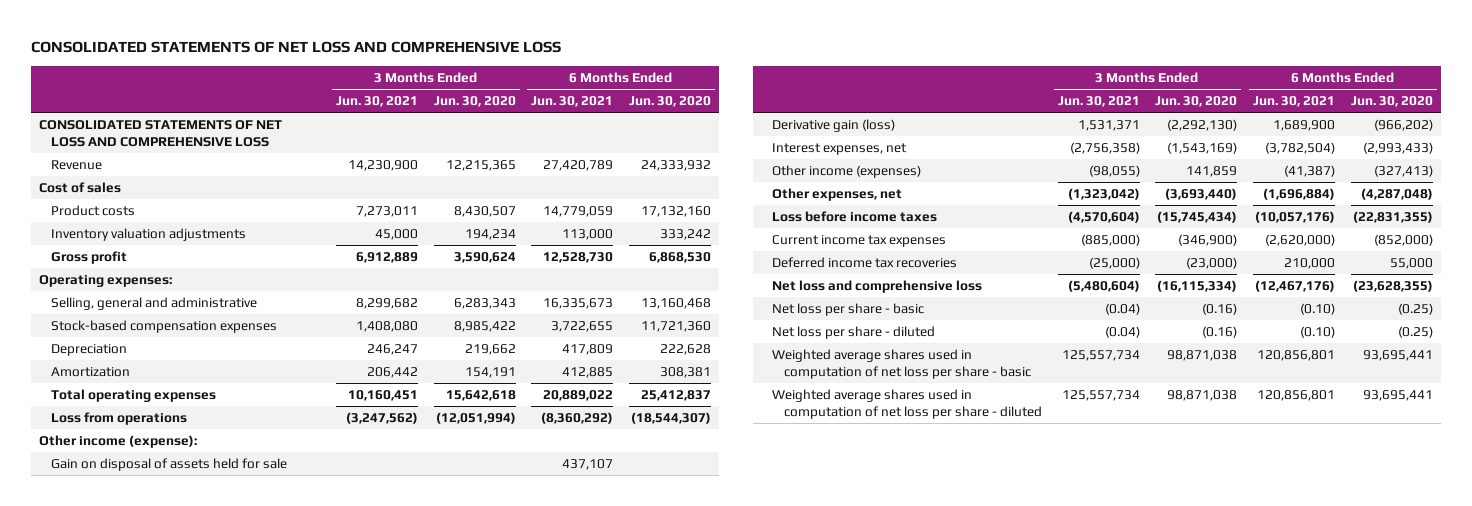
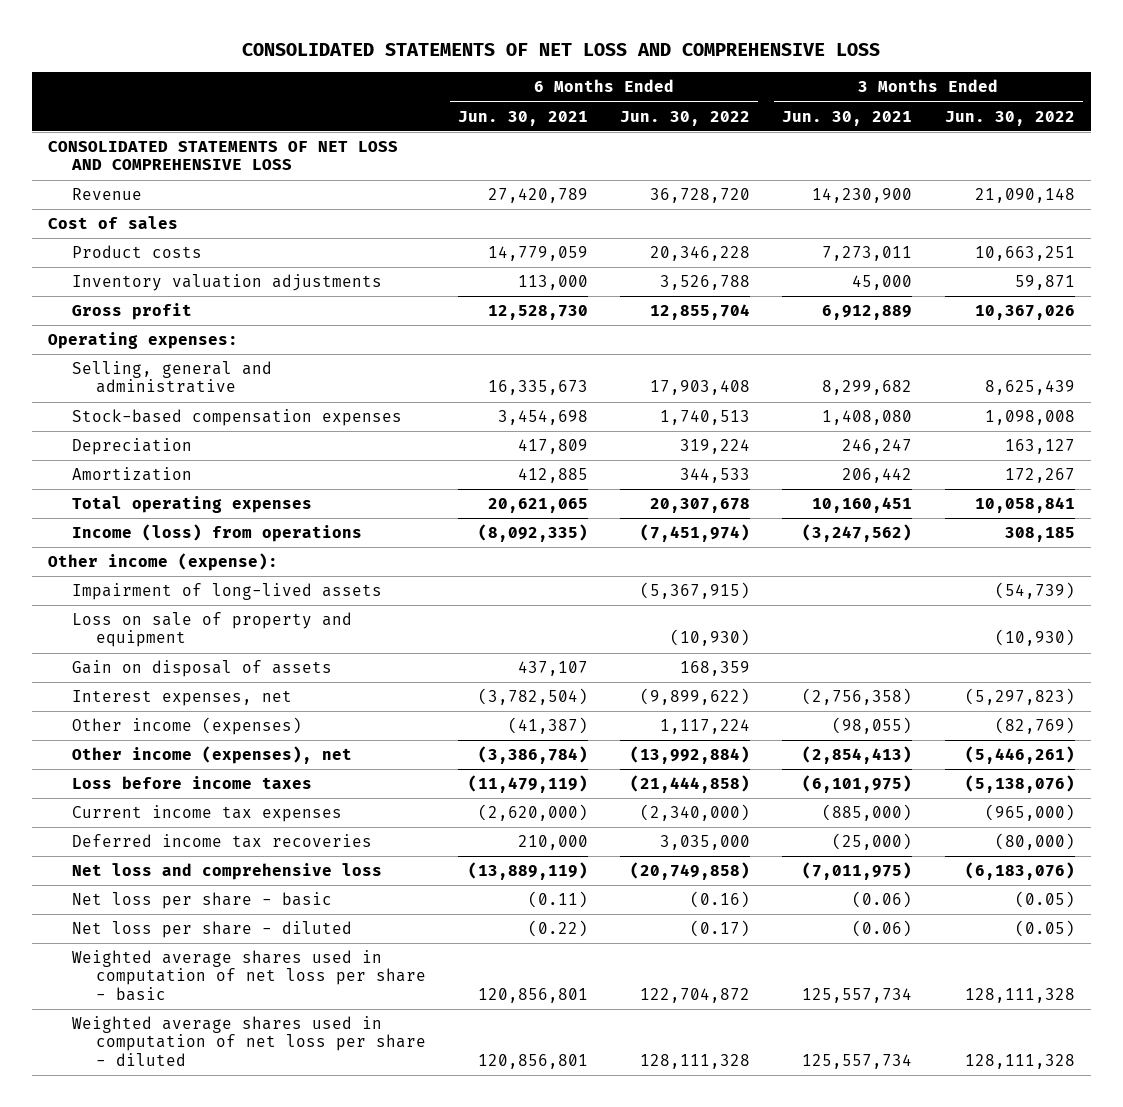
- | 3 Months Ended Jun. 30, 2021 | 3 Months Ended Jun. 30, 2020 | 6 Months Ended Jun. 30, 2021 | 6 Months Ended Jun. 30, 2020
+ | 6 Months Ended Jun. 30, 2021 | 6 Months Ended Jun. 30, 2022 | 3 Months Ended Jun. 30, 2021 | 3 Months Ended Jun. 30, 2022
- Stock-based compensation expenses | 1,408,080 | 8,985,422 | 3,722,655 | 11,721,360
+ Stock-based compensation expenses | 3,454,698 | 1,740,513 | 1,408,080 | 1,098,008
- Total operating expenses | 10,160,451 | 15,642,618 | 20,889,022 | 25,412,837
- Loss from operations | (3,247,562) | (12,051,994) | (8,360,292) | (18,544,307)
+ Total operating expenses | 20,621,065 | 20,307,678 | 10,160,451 | 10,058,841
+ Income (loss) from operations | (8,092,335) | (7,451,974) | (3,247,562) | 308,185
- Gain on disposal of assets held for sale | | | 437,107 |
- Derivative gain (loss) | 1,531,371 | (2,292,130) | 1,689,900 | (966,202)
+ Impairment of long-lived assets | | (5,367,915) | | (54,739)
+ Loss on sale of property and equipment | | (10,930) | | (10,930)
+ Gain on disposal of assets | 437,107 | 168,359 | |
- Other expenses, net | (1,323,042) | (3,693,440) | (1,696,884) | (4,287,048)
- Loss before income taxes | (4,570,604) | (15,745,434) | (10,057,176) | (22,831,355)
+ Other income (expenses), net | (3,386,784) | (13,992,884) | (2,854,413) | (5,446,261)
+ Loss before income taxes | (11,479,119) | (21,444,858) | (6,101,975) | (5,138,076)
- Net loss and comprehensive loss | (5,480,604) | (16,115,334) | (12,467,176) | (23,628,355)
- Net loss per share - basic | (0.04) | (0.16) | (0.10) | (0.25)
- Net loss per share - diluted | (0.04) | (0.16) | (0.10) | (0.25)
+ Net loss and comprehensive loss | (13,889,119) | (20,749,858) | (7,011,975) | (6,183,076)
+ Net loss per share - basic | (0.11) | (0.16) | (0.06) | (0.05)
+ Net loss per share - diluted | (0.22) | (0.17) | (0.06) | (0.05)

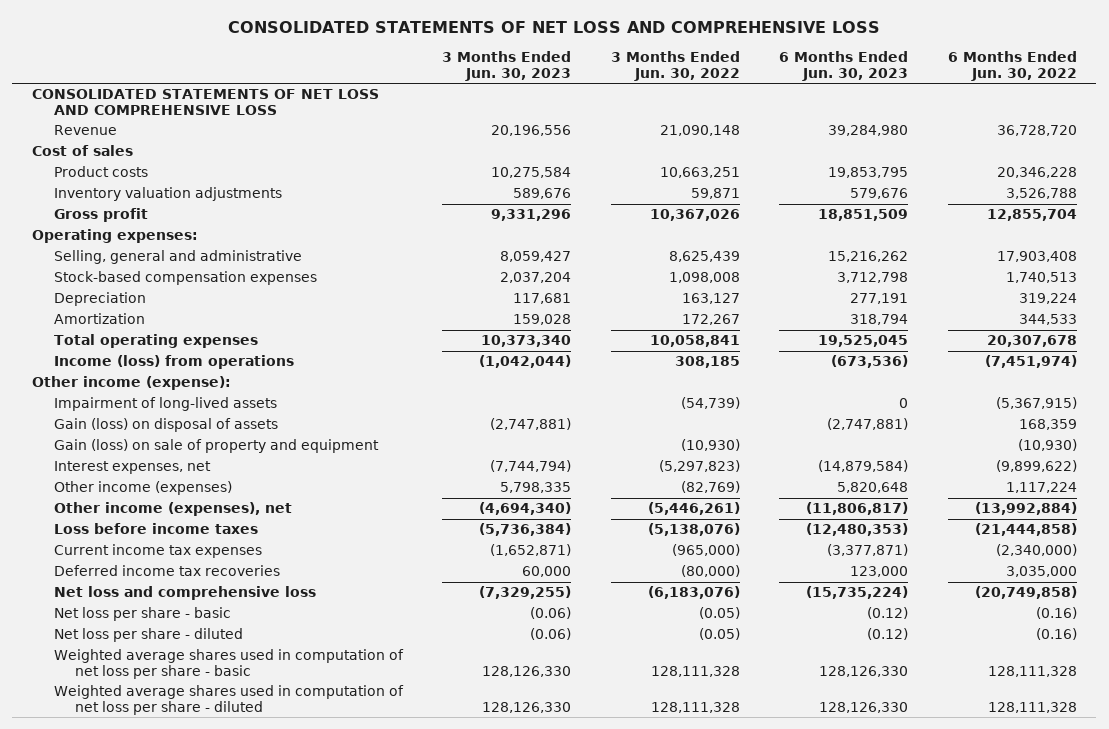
- | 6 Months Ended Jun. 30, 2021 | 6 Months Ended Jun. 30, 2022 | 3 Months Ended Jun. 30, 2021 | 3 Months Ended Jun. 30, 2022
+ | 3 Months Ended Jun. 30, 2023 | 3 Months Ended Jun. 30, 2022 | 6 Months Ended Jun. 30, 2023 | 6 Months Ended Jun. 30, 2022
- Loss on sale of property and equipment | | (10,930) | | (10,930)
- Gain on disposal of assets | 437,107 | 168,359 | |
+ Gain (loss) on disposal of assets | (2,747,881) | | (2,747,881) | 168,359
+ Gain (loss) on sale of property and equipment | | (10,930) | | (10,930)
- Net loss per share - diluted | (0.22) | (0.17) | (0.06) | (0.05)
- Weighted average shares used in computation of net loss per share - basic | 120,856,801 | 122,704,872 | 125,557,734 | 128,111,328
+ Net loss per share - diluted | (0.06) | (0.05) | (0.12) | (0.16)
+ Weighted average shares used in computation of net loss per share - basic | 128,126,330 | 128,111,328 | 128,126,330 | 128,111,328

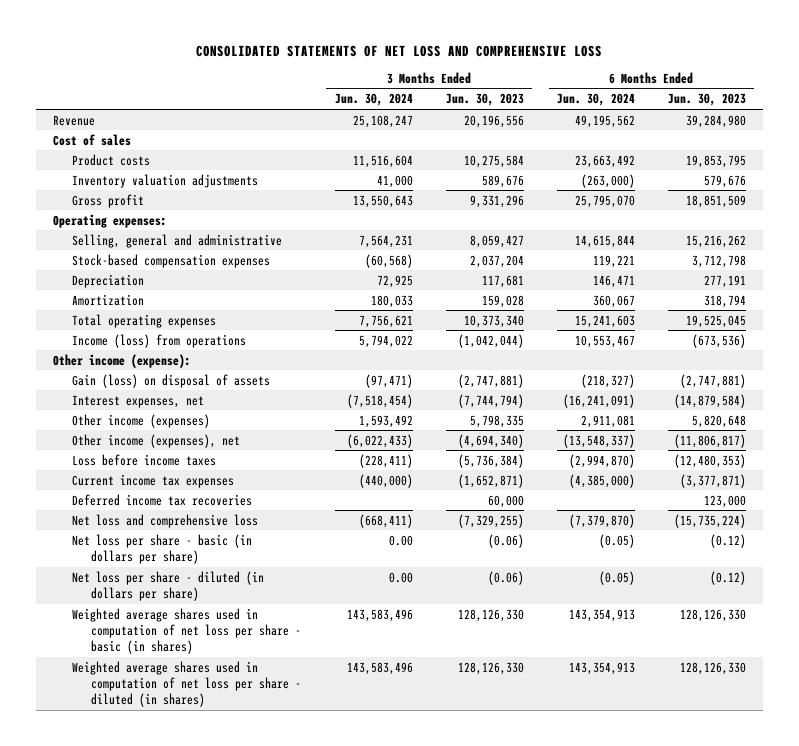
- | 3 Months Ended Jun. 30, 2023 | 3 Months Ended Jun. 30, 2022 | 6 Months Ended Jun. 30, 2023 | 6 Months Ended Jun. 30, 2022
+ | 3 Months Ended Jun. 30, 2024 | 3 Months Ended Jun. 30, 2023 | 6 Months Ended Jun. 30, 2024 | 6 Months Ended Jun. 30, 2023
- CONSOLIDATED STATEMENTS OF NET LOSS AND COMPREHENSIVE LOSS
- Impairment of long-lived assets | | (54,739) | 0 | (5,367,915)
- Gain (loss) on sale of property and equipment | | (10,930) | | (10,930)
- Net loss per share - basic | (0.06) | (0.05) | (0.12) | (0.16)
- Net loss per share - diluted | (0.06) | (0.05) | (0.12) | (0.16)
- Weighted average shares used in computation of net loss per share - basic | 128,126,330 | 128,111,328 | 128,126,330 | 128,111,328
- Weighted average shares used in computation of net loss per share - diluted | 128,126,330 | 128,111,328 | 128,126,330 | 128,111,328
+ Net loss per share - basic (in dollars per share) | 0.00 | (0.06) | (0.05) | (0.12)
+ Net loss per share - diluted (in dollars per share) | 0.00 | (0.06) | (0.05) | (0.12)
+ Weighted average shares used in computation of net loss per share - basic (in shares) | 143,583,496 | 128,126,330 | 143,354,913 | 128,126,330
+ Weighted average shares used in computation of net loss per share - diluted (in shares) | 143,583,496 | 128,126,330 | 143,354,913 | 128,126,330

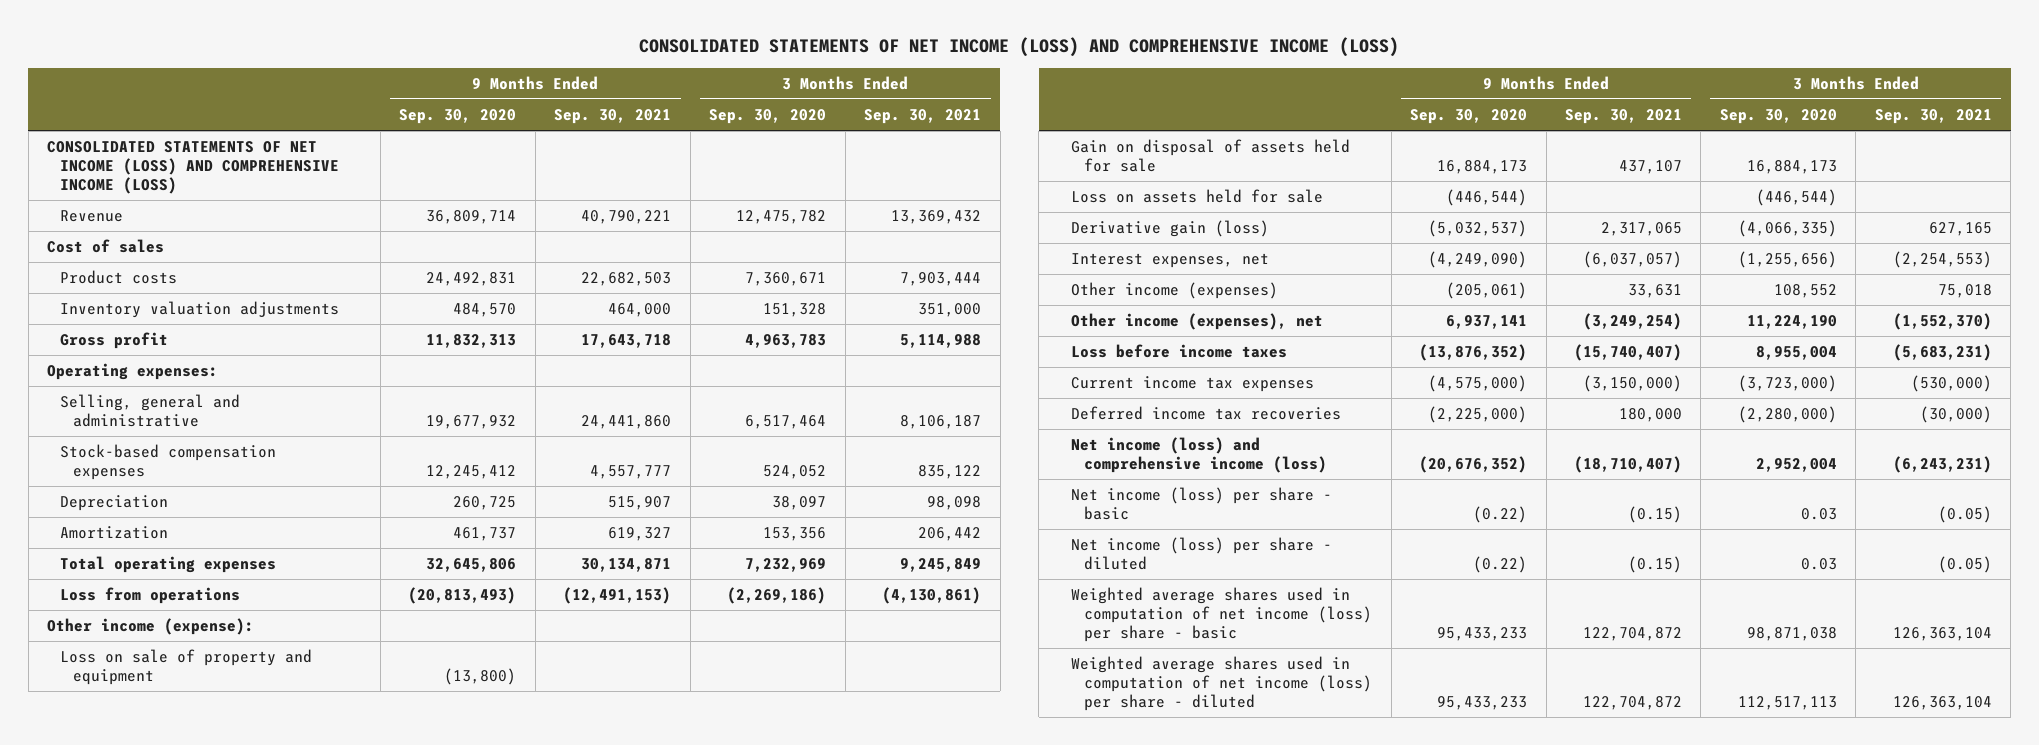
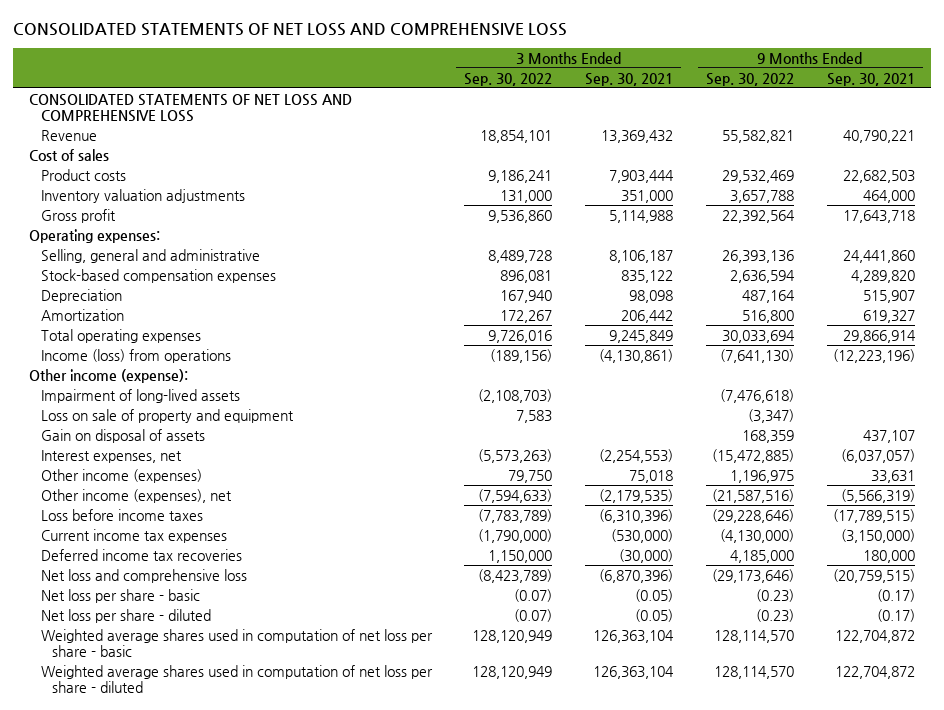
- CONSOLIDATED STATEMENTS OF NET INCOME (LOSS) AND COMPREHENSIVE INCOME (LOSS)
+ CONSOLIDATED STATEMENTS OF NET LOSS AND COMPREHENSIVE LOSS
- | 9 Months Ended Sep. 30, 2020 | 9 Months Ended Sep. 30, 2021 | 3 Months Ended Sep. 30, 2020 | 3 Months Ended Sep. 30, 2021
+ | 3 Months Ended Sep. 30, 2022 | 3 Months Ended Sep. 30, 2021 | 9 Months Ended Sep. 30, 2022 | 9 Months Ended Sep. 30, 2021
- CONSOLIDATED STATEMENTS OF NET INCOME (LOSS) AND COMPREHENSIVE INCOME (LOSS)
+ CONSOLIDATED STATEMENTS OF NET LOSS AND COMPREHENSIVE LOSS
- Stock-based compensation expenses | 12,245,412 | 4,557,777 | 524,052 | 835,122
+ Stock-based compensation expenses | 896,081 | 835,122 | 2,636,594 | 4,289,820
- Total operating expenses | 32,645,806 | 30,134,871 | 7,232,969 | 9,245,849
- Loss from operations | (20,813,493) | (12,491,153) | (2,269,186) | (4,130,861)
+ Total operating expenses | 9,726,016 | 9,245,849 | 30,033,694 | 29,866,914
+ Income (loss) from operations | (189,156) | (4,130,861) | (7,641,130) | (12,223,196)
+ Impairment of long-lived assets | (2,108,703) | | (7,476,618) |
- Gain on disposal of assets held for sale | 16,884,173 | 437,107 | 16,884,173 |
- Loss on assets held for sale | (446,544) | | (446,544) |
- Derivative gain (loss) | (5,032,537) | 2,317,065 | (4,066,335) | 627,165
+ Gain on disposal of assets | | | 168,359 | 437,107
- Other income (expenses), net | 6,937,141 | (3,249,254) | 11,224,190 | (1,552,370)
- Loss before income taxes | (13,876,352) | (15,740,407) | 8,955,004 | (5,683,231)
+ Other income (expenses), net | (7,594,633) | (2,179,535) | (21,587,516) | (5,566,319)
+ Loss before income taxes | (7,783,789) | (6,310,396) | (29,228,646) | (17,789,515)
- Net income (loss) and comprehensive income (loss) | (20,676,352) | (18,710,407) | 2,952,004 | (6,243,231)
- Net income (loss) per share - basic | (0.22) | (0.15) | 0.03 | (0.05)
- Net income (loss) per share - diluted | (0.22) | (0.15) | 0.03 | (0.05)
- Weighted average shares used in computation of net income (loss) per share - basic | 95,433,233 | 122,704,872 | 98,871,038 | 126,363,104
- Weighted average shares used in computation of net income (loss) per share - diluted | 95,433,233 | 122,704,872 | 112,517,113 | 126,363,104
+ Net loss and comprehensive loss | (8,423,789) | (6,870,396) | (29,173,646) | (20,759,515)
+ Net loss per share - basic | (0.07) | (0.05) | (0.23) | (0.17)
+ Net loss per share - diluted | (0.07) | (0.05) | (0.23) | (0.17)
+ Weighted average shares used in computation of net loss per share - basic | 128,120,949 | 126,363,104 | 128,114,570 | 122,704,872
+ Weighted average shares used in computation of net loss per share - diluted | 128,120,949 | 126,363,104 | 128,114,570 | 122,704,872

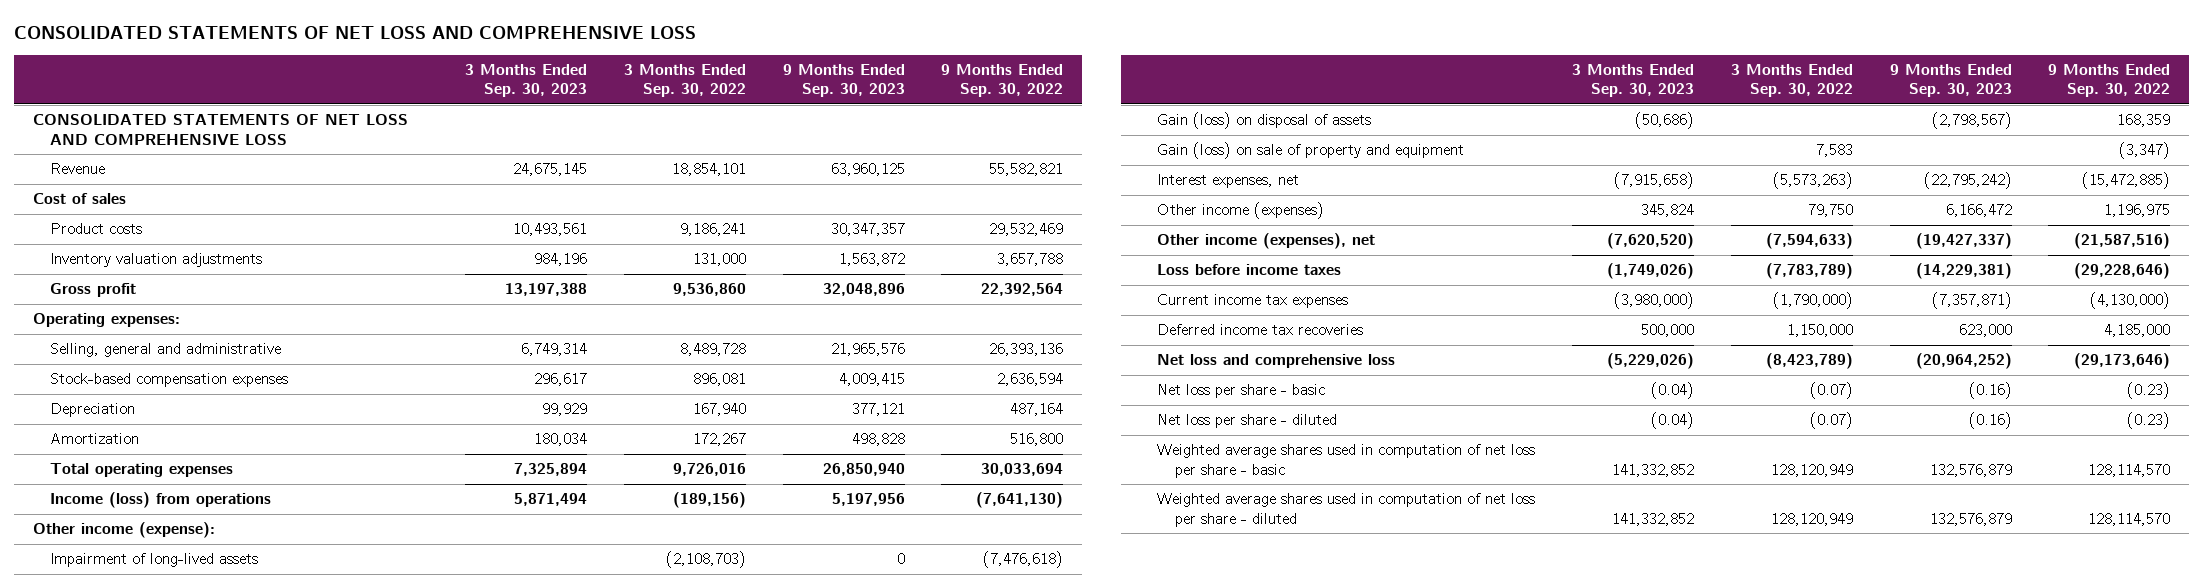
- | 3 Months Ended Sep. 30, 2022 | 3 Months Ended Sep. 30, 2021 | 9 Months Ended Sep. 30, 2022 | 9 Months Ended Sep. 30, 2021
+ | 3 Months Ended Sep. 30, 2023 | 3 Months Ended Sep. 30, 2022 | 9 Months Ended Sep. 30, 2023 | 9 Months Ended Sep. 30, 2022
- Loss on sale of property and equipment | 7,583 | | (3,347) |
- Gain on disposal of assets | | | 168,359 | 437,107
+ Gain (loss) on disposal of assets | (50,686) | | (2,798,567) | 168,359
+ Gain (loss) on sale of property and equipment | | 7,583 | | (3,347)

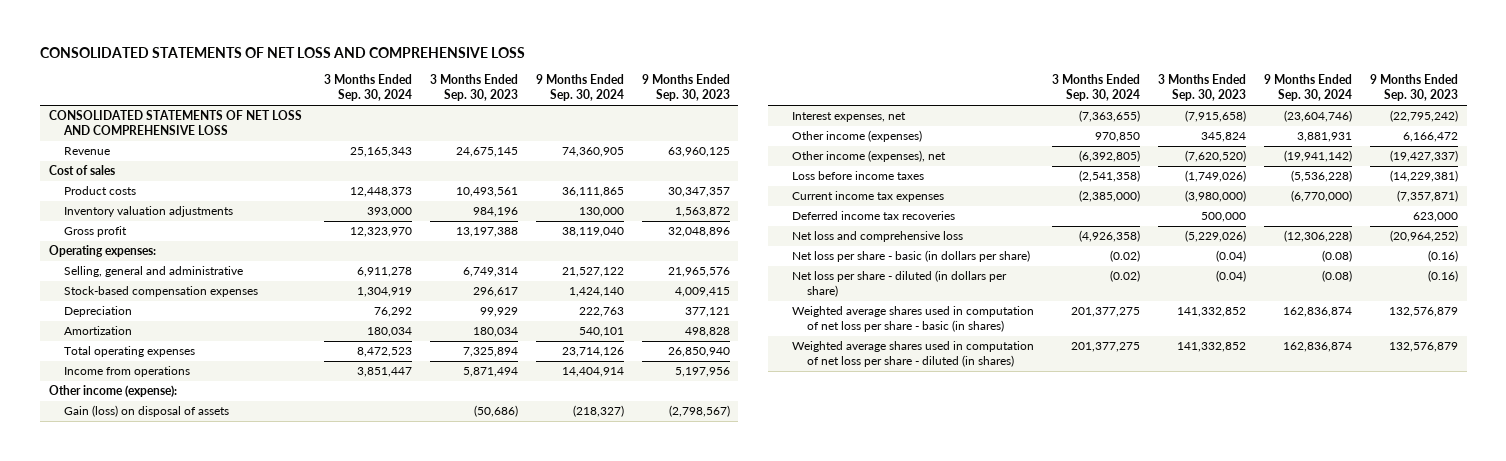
- | 3 Months Ended Sep. 30, 2023 | 3 Months Ended Sep. 30, 2022 | 9 Months Ended Sep. 30, 2023 | 9 Months Ended Sep. 30, 2022
+ | 3 Months Ended Sep. 30, 2024 | 3 Months Ended Sep. 30, 2023 | 9 Months Ended Sep. 30, 2024 | 9 Months Ended Sep. 30, 2023
- Income (loss) from operations | 5,871,494 | (189,156) | 5,197,956 | (7,641,130)
+ Income from operations | 3,851,447 | 5,871,494 | 14,404,914 | 5,197,956
- Impairment of long-lived assets | | (2,108,703) | 0 | (7,476,618)
- Gain (loss) on sale of property and equipment | | 7,583 | | (3,347)
- Net loss per share - basic | (0.04) | (0.07) | (0.16) | (0.23)
- Net loss per share - diluted | (0.04) | (0.07) | (0.16) | (0.23)
- Weighted average shares used in computation of net loss per share - basic | 141,332,852 | 128,120,949 | 132,576,879 | 128,114,570
- Weighted average shares used in computation of net loss per share - diluted | 141,332,852 | 128,120,949 | 132,576,879 | 128,114,570
+ Net loss per share - basic (in dollars per share) | (0.02) | (0.04) | (0.08) | (0.16)
+ Net loss per share - diluted (in dollars per share) | (0.02) | (0.04) | (0.08) | (0.16)
+ Weighted average shares used in computation of net loss per share - basic (in shares) | 201,377,275 | 141,332,852 | 162,836,874 | 132,576,879
+ Weighted average shares used in computation of net loss per share - diluted (in shares) | 201,377,275 | 141,332,852 | 162,836,874 | 132,576,879

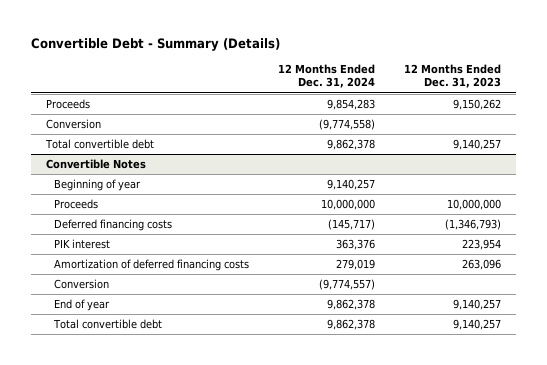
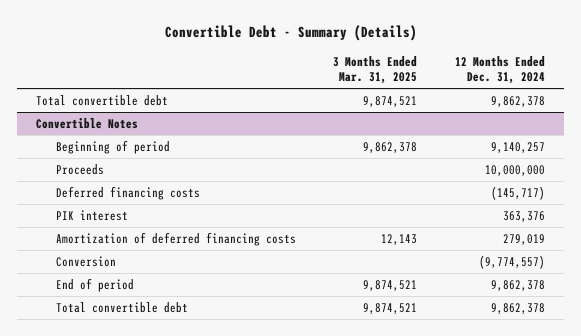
- | 12 Months Ended Dec. 31, 2024 | 12 Months Ended Dec. 31, 2023
+ | 3 Months Ended Mar. 31, 2025 | 12 Months Ended Dec. 31, 2024
- Proceeds | 9,854,283 | 9,150,262
- Conversion | (9,774,558) |
@ Convertible Notes
- Beginning of year | 9,140,257 |
+ Beginning of period | 9,862,378 | 9,140,257
- End of year | 9,862,378 | 9,140,257
+ End of period | 9,874,521 | 9,862,378

